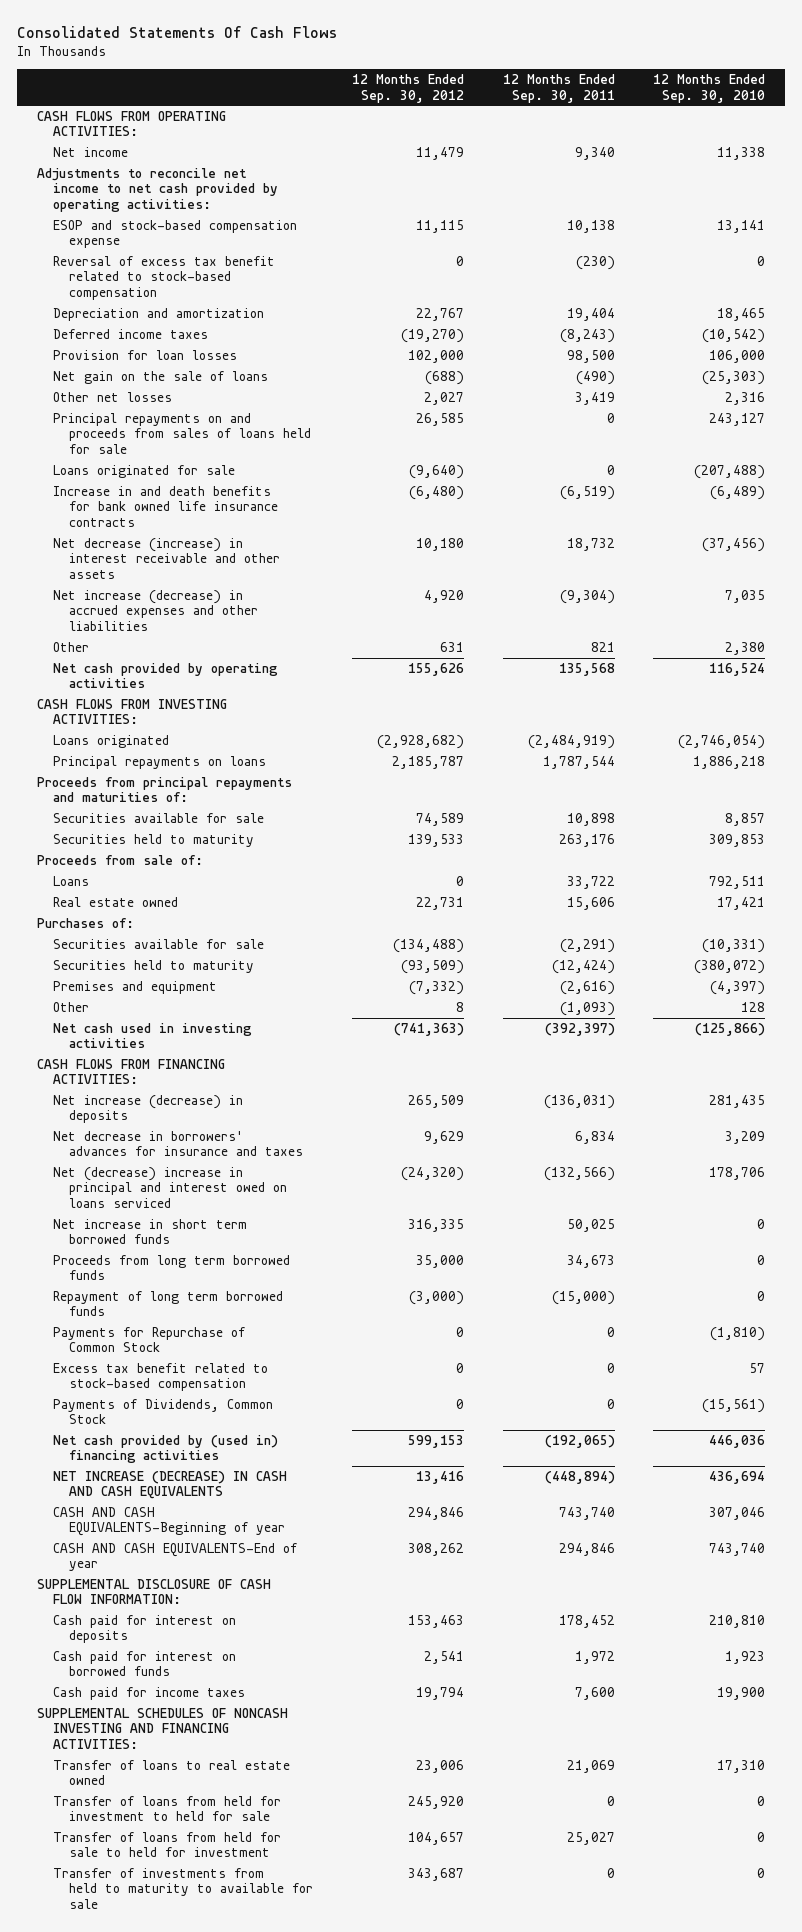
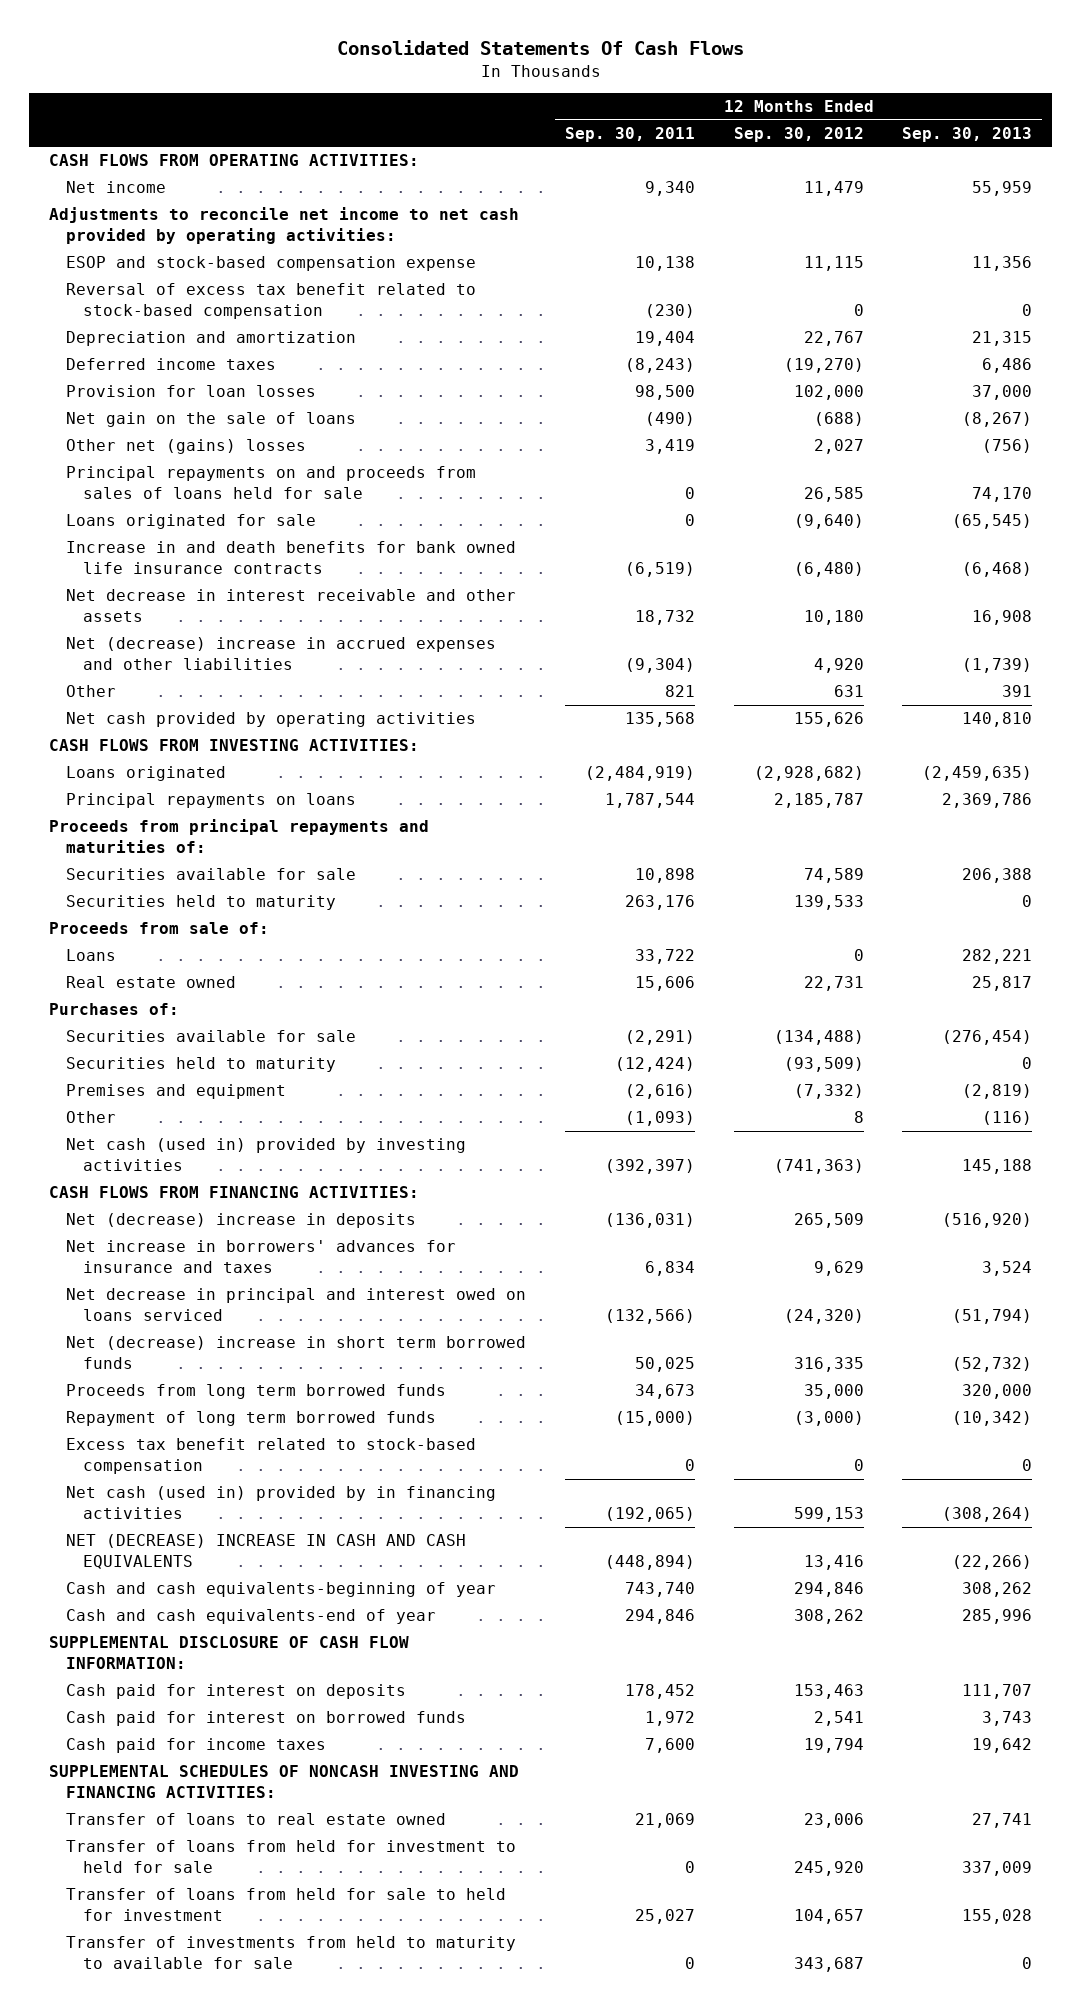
- | 12 Months Ended Sep. 30, 2012 | 12 Months Ended Sep. 30, 2011 | 12 Months Ended Sep. 30, 2010
+ | 12 Months Ended Sep. 30, 2011 | 12 Months Ended Sep. 30, 2012 | 12 Months Ended Sep. 30, 2013
- Other net losses | 2,027 | 3,419 | 2,316
+ Other net (gains) losses | 3,419 | 2,027 | (756)
- Net decrease (increase) in interest receivable and other assets | 10,180 | 18,732 | (37,456)
- Net increase (decrease) in accrued expenses and other liabilities | 4,920 | (9,304) | 7,035
+ Net decrease in interest receivable and other assets | 18,732 | 10,180 | 16,908
+ Net (decrease) increase in accrued expenses and other liabilities | (9,304) | 4,920 | (1,739)
- Net cash used in investing activities | (741,363) | (392,397) | (125,866)
+ Net cash (used in) provided by investing activities | (392,397) | (741,363) | 145,188
- Net increase (decrease) in deposits | 265,509 | (136,031) | 281,435
- Net decrease in borrowers' advances for insurance and taxes | 9,629 | 6,834 | 3,209
- Net (decrease) increase in principal and interest owed on loans serviced | (24,320) | (132,566) | 178,706
- Net increase in short term borrowed funds | 316,335 | 50,025 | 0
+ Net (decrease) increase in deposits | (136,031) | 265,509 | (516,920)
+ Net increase in borrowers' advances for insurance and taxes | 6,834 | 9,629 | 3,524
+ Net decrease in principal and interest owed on loans serviced | (132,566) | (24,320) | (51,794)
+ Net (decrease) increase in short term borrowed funds | 50,025 | 316,335 | (52,732)
- Payments for Repurchase of Common Stock | 0 | 0 | (1,810)
- Payments of Dividends, Common Stock | 0 | 0 | (15,561)
- Net cash provided by (used in) financing activities | 599,153 | (192,065) | 446,036
- NET INCREASE (DECREASE) IN CASH AND CASH EQUIVALENTS | 13,416 | (448,894) | 436,694
- CASH AND CASH EQUIVALENTS-Beginning of year | 294,846 | 743,740 | 307,046
- CASH AND CASH EQUIVALENTS-End of year | 308,262 | 294,846 | 743,740
+ Net cash (used in) provided by in financing activities | (192,065) | 599,153 | (308,264)
+ NET (DECREASE) INCREASE IN CASH AND CASH EQUIVALENTS | (448,894) | 13,416 | (22,266)
+ Cash and cash equivalents-beginning of year | 743,740 | 294,846 | 308,262
+ Cash and cash equivalents-end of year | 294,846 | 308,262 | 285,996

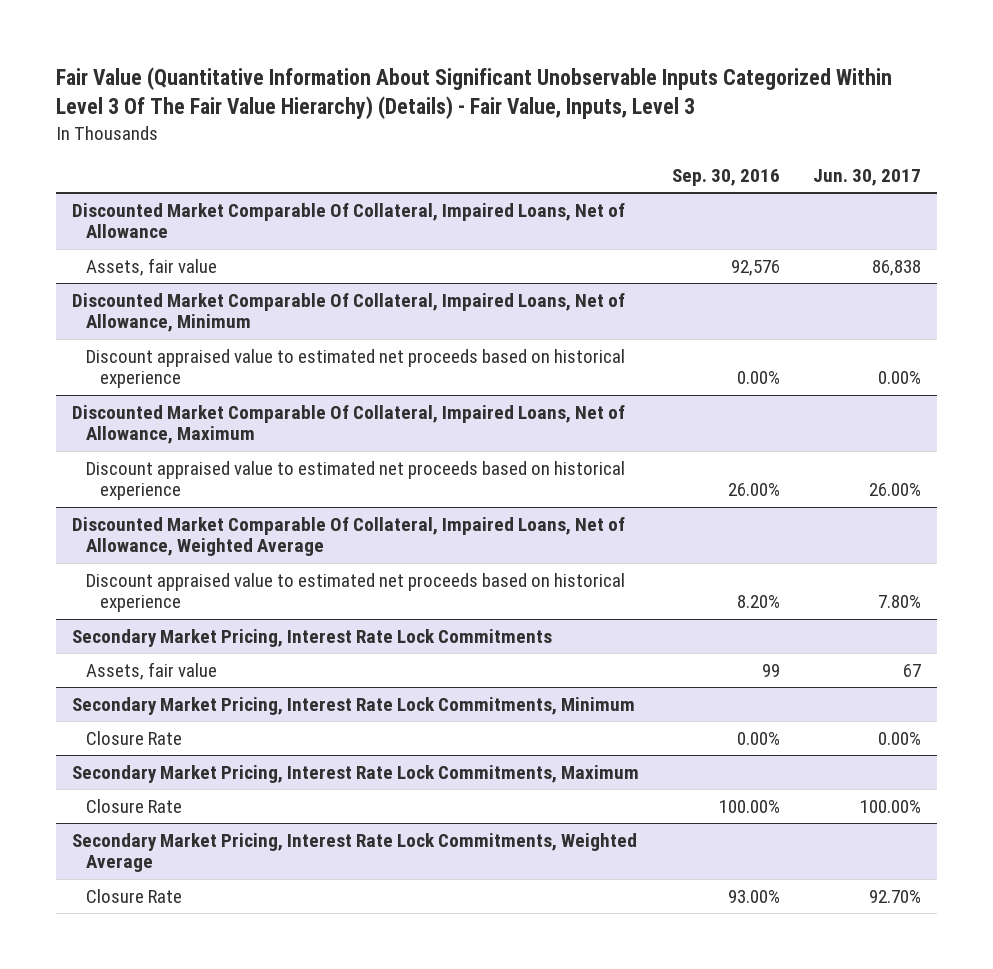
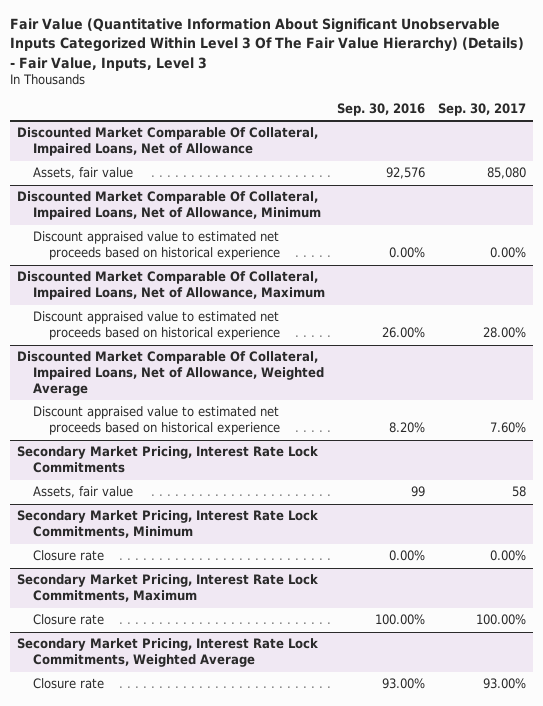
- | Sep. 30, 2016 | Jun. 30, 2017
+ | Sep. 30, 2016 | Sep. 30, 2017
@ Secondary Market Pricing, Interest Rate Lock Commitments, Minimum
- Closure Rate | 0.00% | 0.00%
+ Closure rate | 0.00% | 0.00%
@ Secondary Market Pricing, Interest Rate Lock Commitments, Maximum
- Closure Rate | 100.00% | 100.00%
+ Closure rate | 100.00% | 100.00%
@ Secondary Market Pricing, Interest Rate Lock Commitments, Weighted Average
- Closure Rate | 93.00% | 92.70%
+ Closure rate | 93.00% | 93.00%

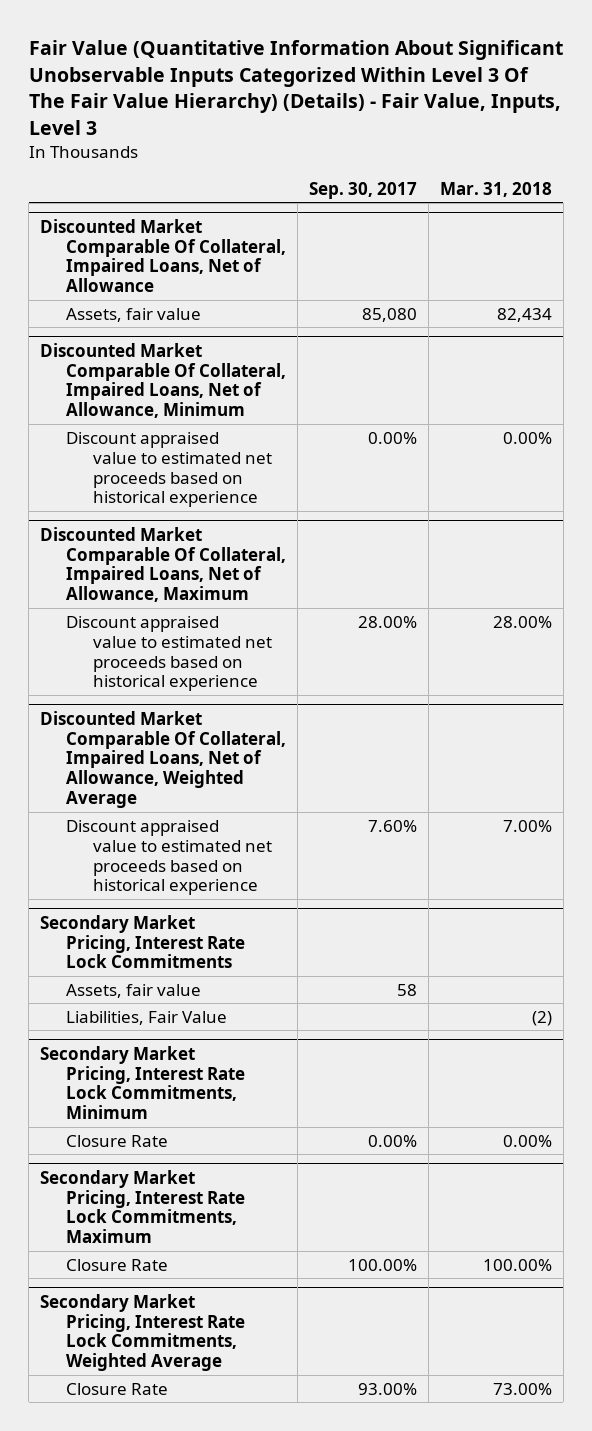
- | Sep. 30, 2016 | Sep. 30, 2017
+ | Sep. 30, 2017 | Mar. 31, 2018
@ Secondary Market Pricing, Interest Rate Lock Commitments
+ Liabilities, Fair Value | | (2)
@ Secondary Market Pricing, Interest Rate Lock Commitments, Minimum
- Closure rate | 0.00% | 0.00%
+ Closure Rate | 0.00% | 0.00%
@ Secondary Market Pricing, Interest Rate Lock Commitments, Maximum
- Closure rate | 100.00% | 100.00%
+ Closure Rate | 100.00% | 100.00%
@ Secondary Market Pricing, Interest Rate Lock Commitments, Weighted Average
- Closure rate | 93.00% | 93.00%
+ Closure Rate | 93.00% | 73.00%

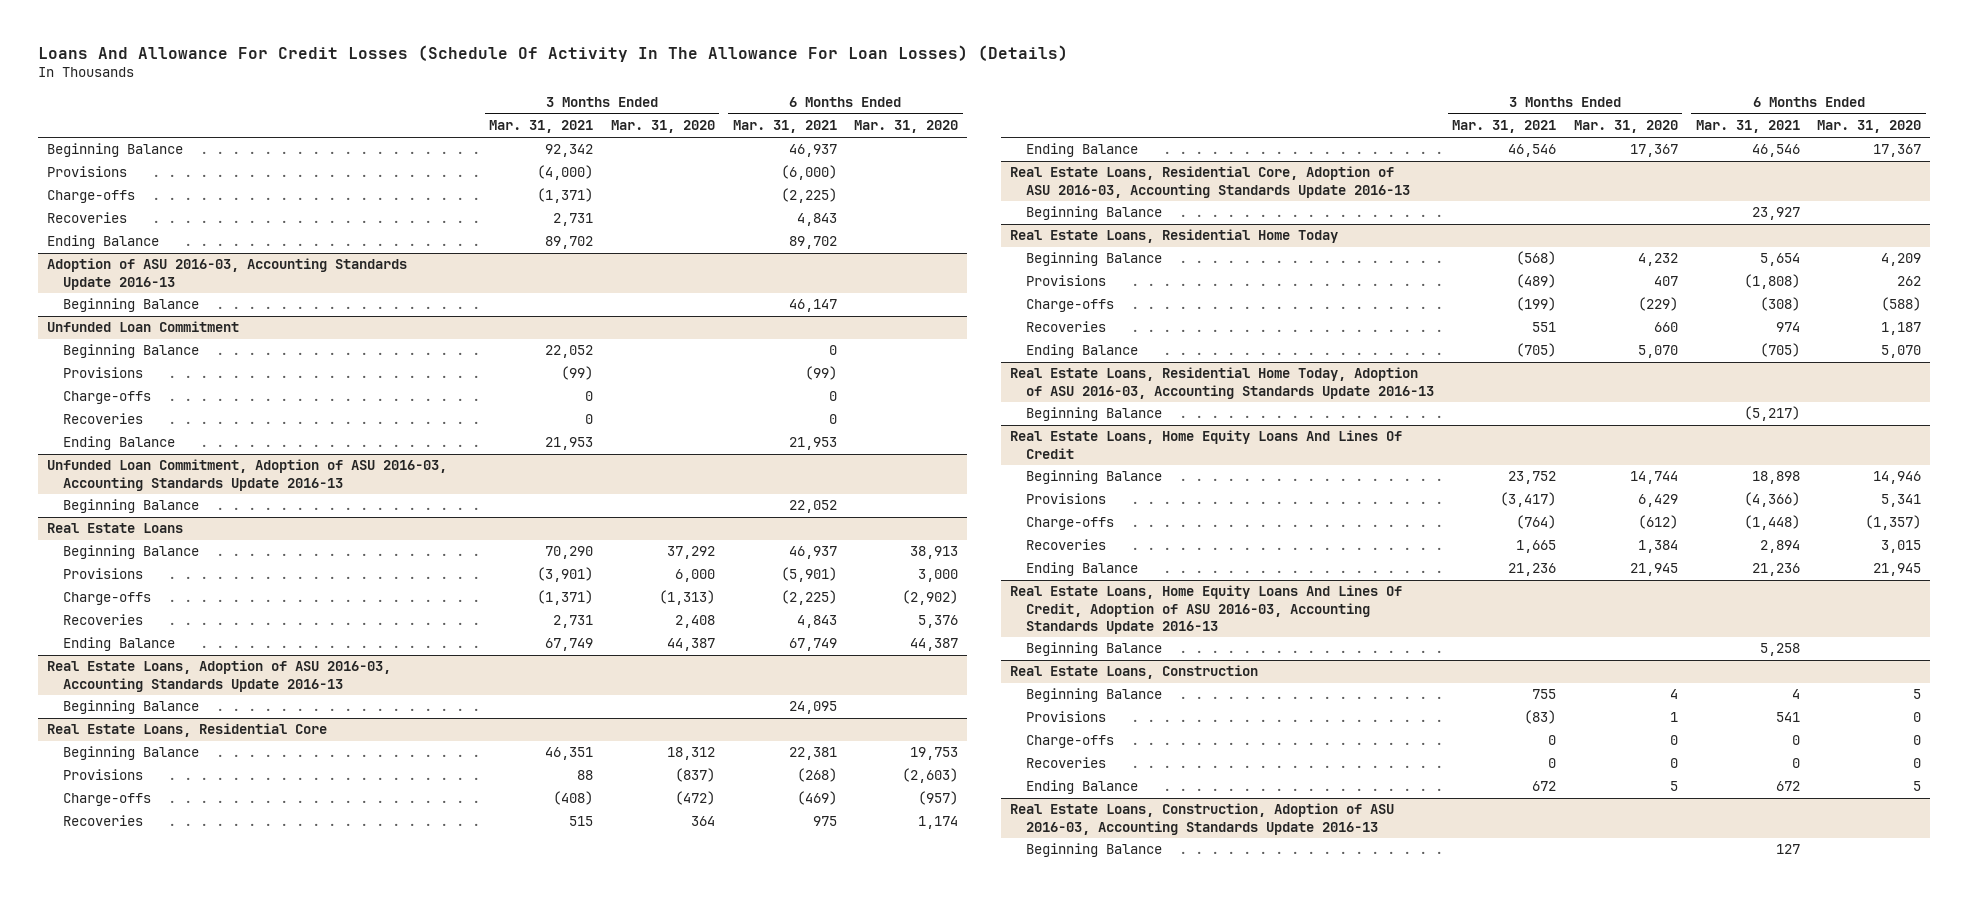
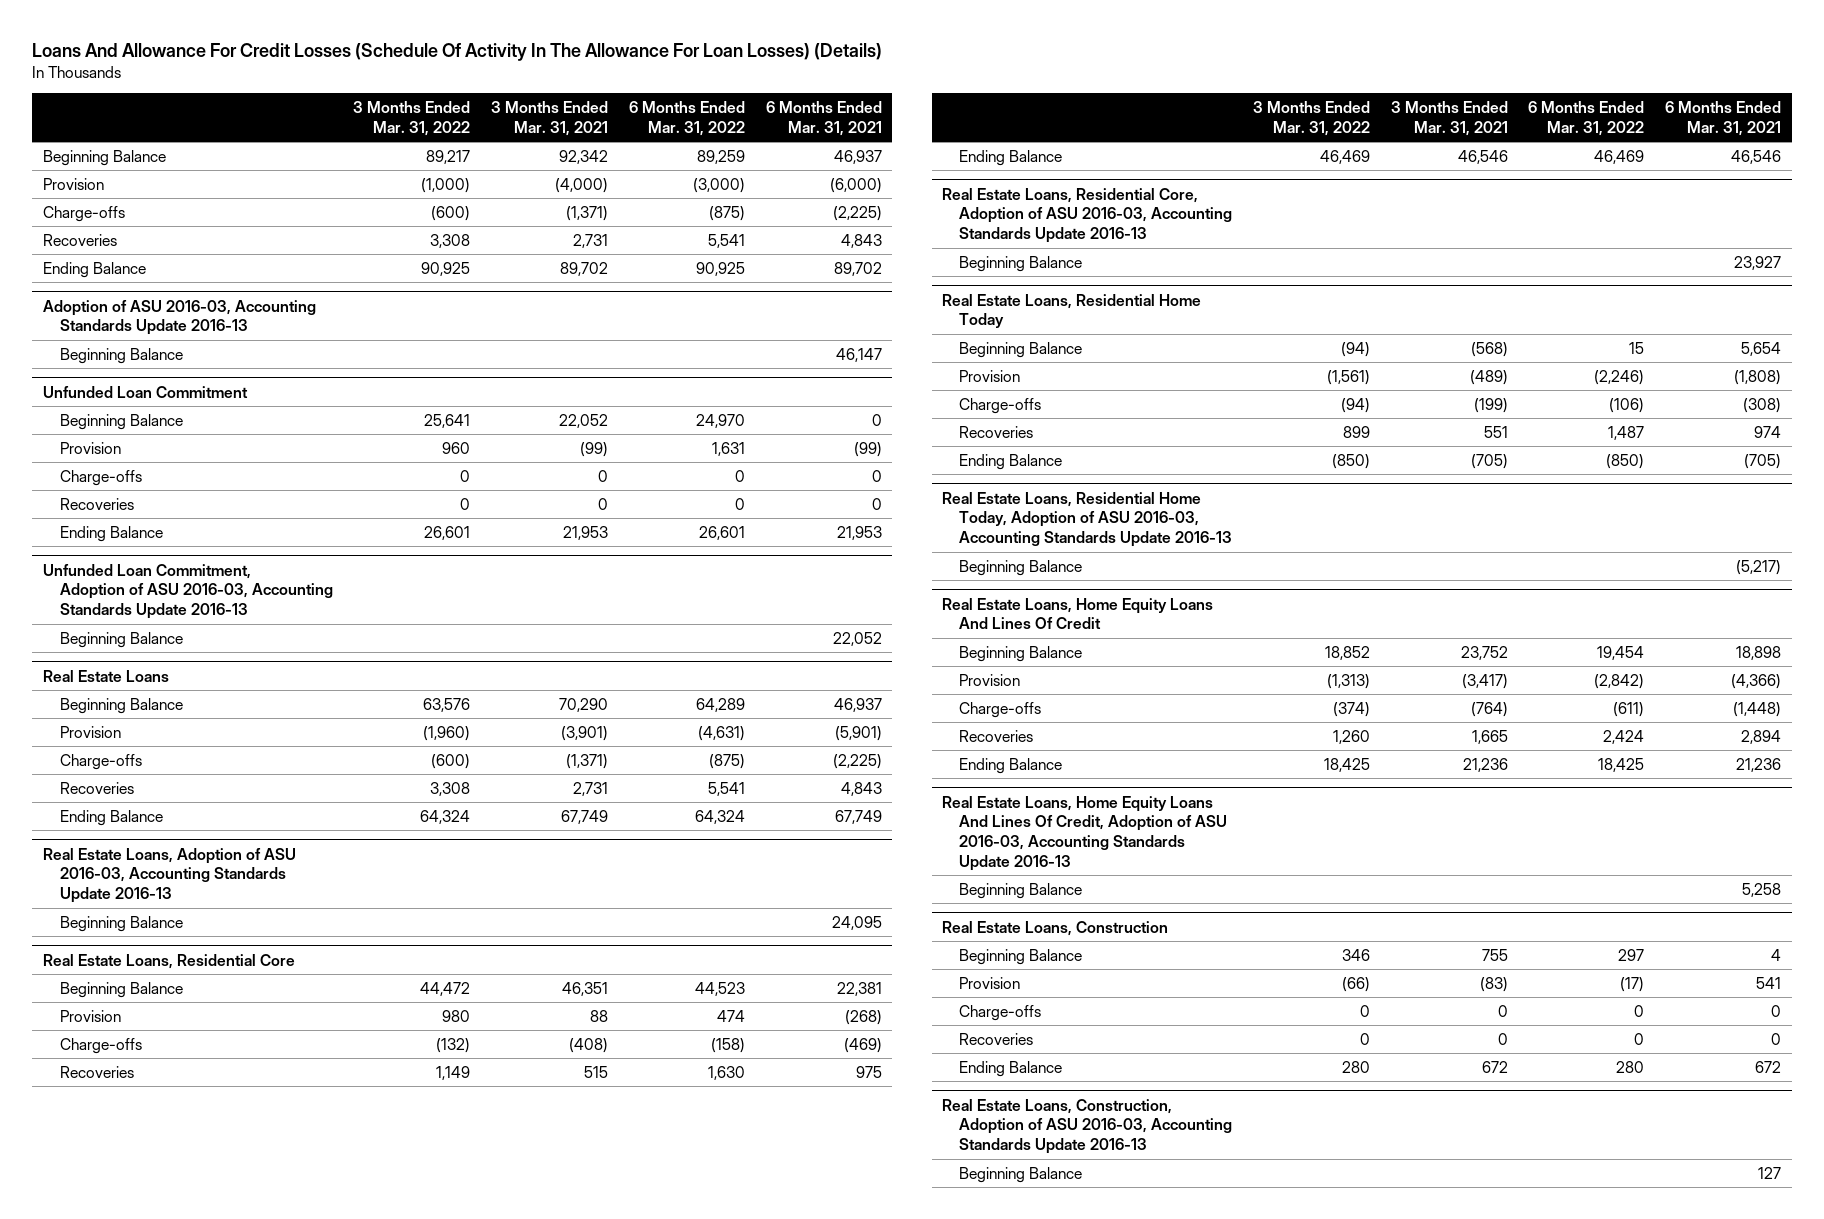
- | 3 Months Ended Mar. 31, 2021 | 3 Months Ended Mar. 31, 2020 | 6 Months Ended Mar. 31, 2021 | 6 Months Ended Mar. 31, 2020
+ | 3 Months Ended Mar. 31, 2022 | 3 Months Ended Mar. 31, 2021 | 6 Months Ended Mar. 31, 2022 | 6 Months Ended Mar. 31, 2021
- Provisions | (4,000) | | (6,000) |
+ Provision | (1,000) | (4,000) | (3,000) | (6,000)
@ Unfunded Loan Commitment
- Provisions | (99) | | (99) |
+ Provision | 960 | (99) | 1,631 | (99)
@ Real Estate Loans
- Provisions | (3,901) | 6,000 | (5,901) | 3,000
+ Provision | (1,960) | (3,901) | (4,631) | (5,901)
@ Real Estate Loans, Residential Core
- Provisions | 88 | (837) | (268) | (2,603)
+ Provision | 980 | 88 | 474 | (268)
@ Real Estate Loans, Residential Home Today
- Provisions | (489) | 407 | (1,808) | 262
+ Provision | (1,561) | (489) | (2,246) | (1,808)
@ Real Estate Loans, Home Equity Loans And Lines Of Credit
- Provisions | (3,417) | 6,429 | (4,366) | 5,341
+ Provision | (1,313) | (3,417) | (2,842) | (4,366)
@ Real Estate Loans, Construction
- Provisions | (83) | 1 | 541 | 0
+ Provision | (66) | (83) | (17) | 541

